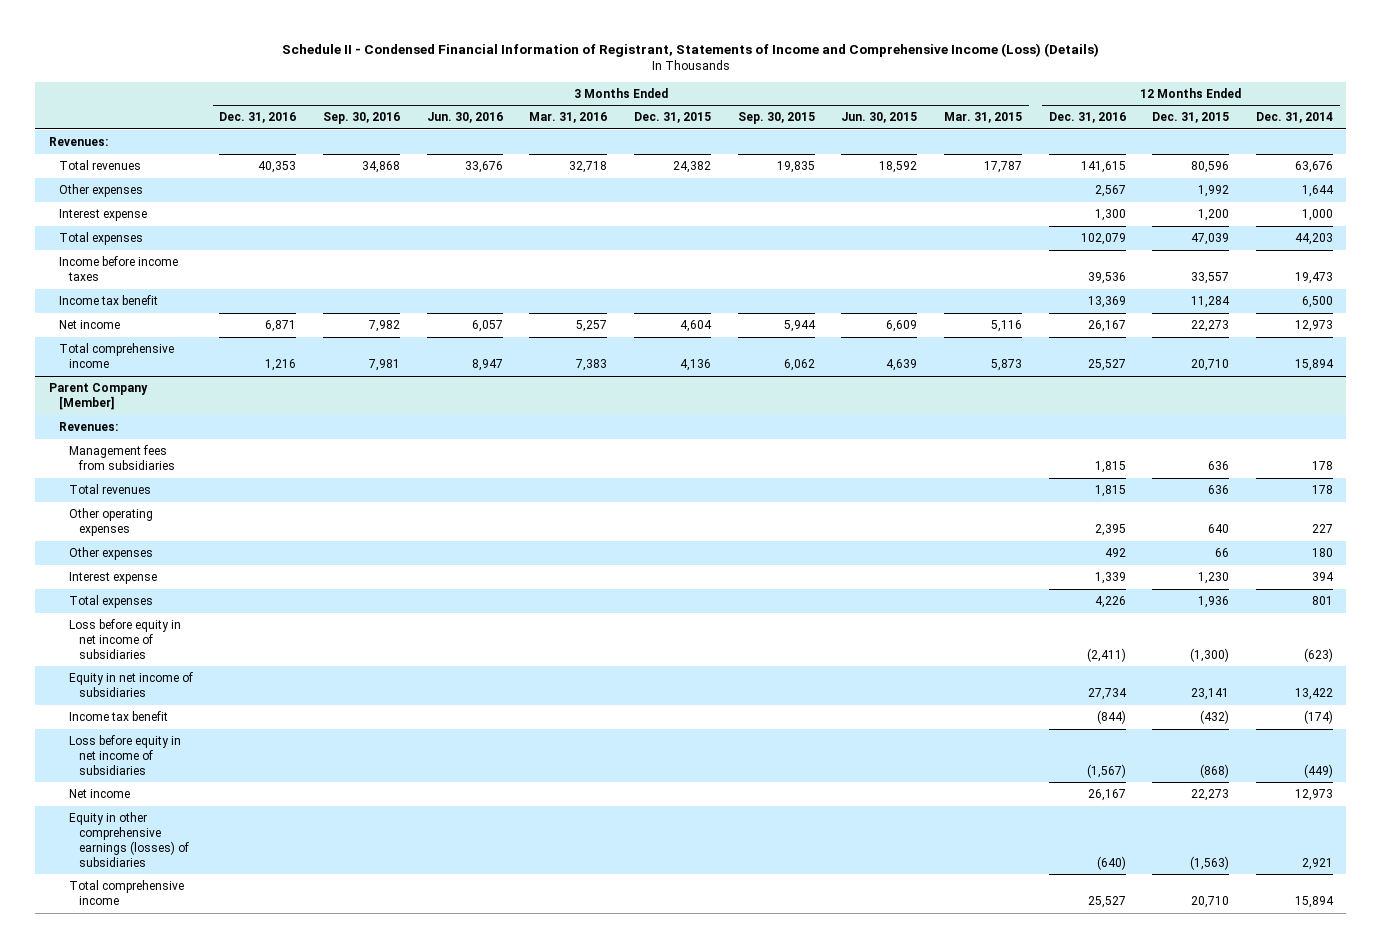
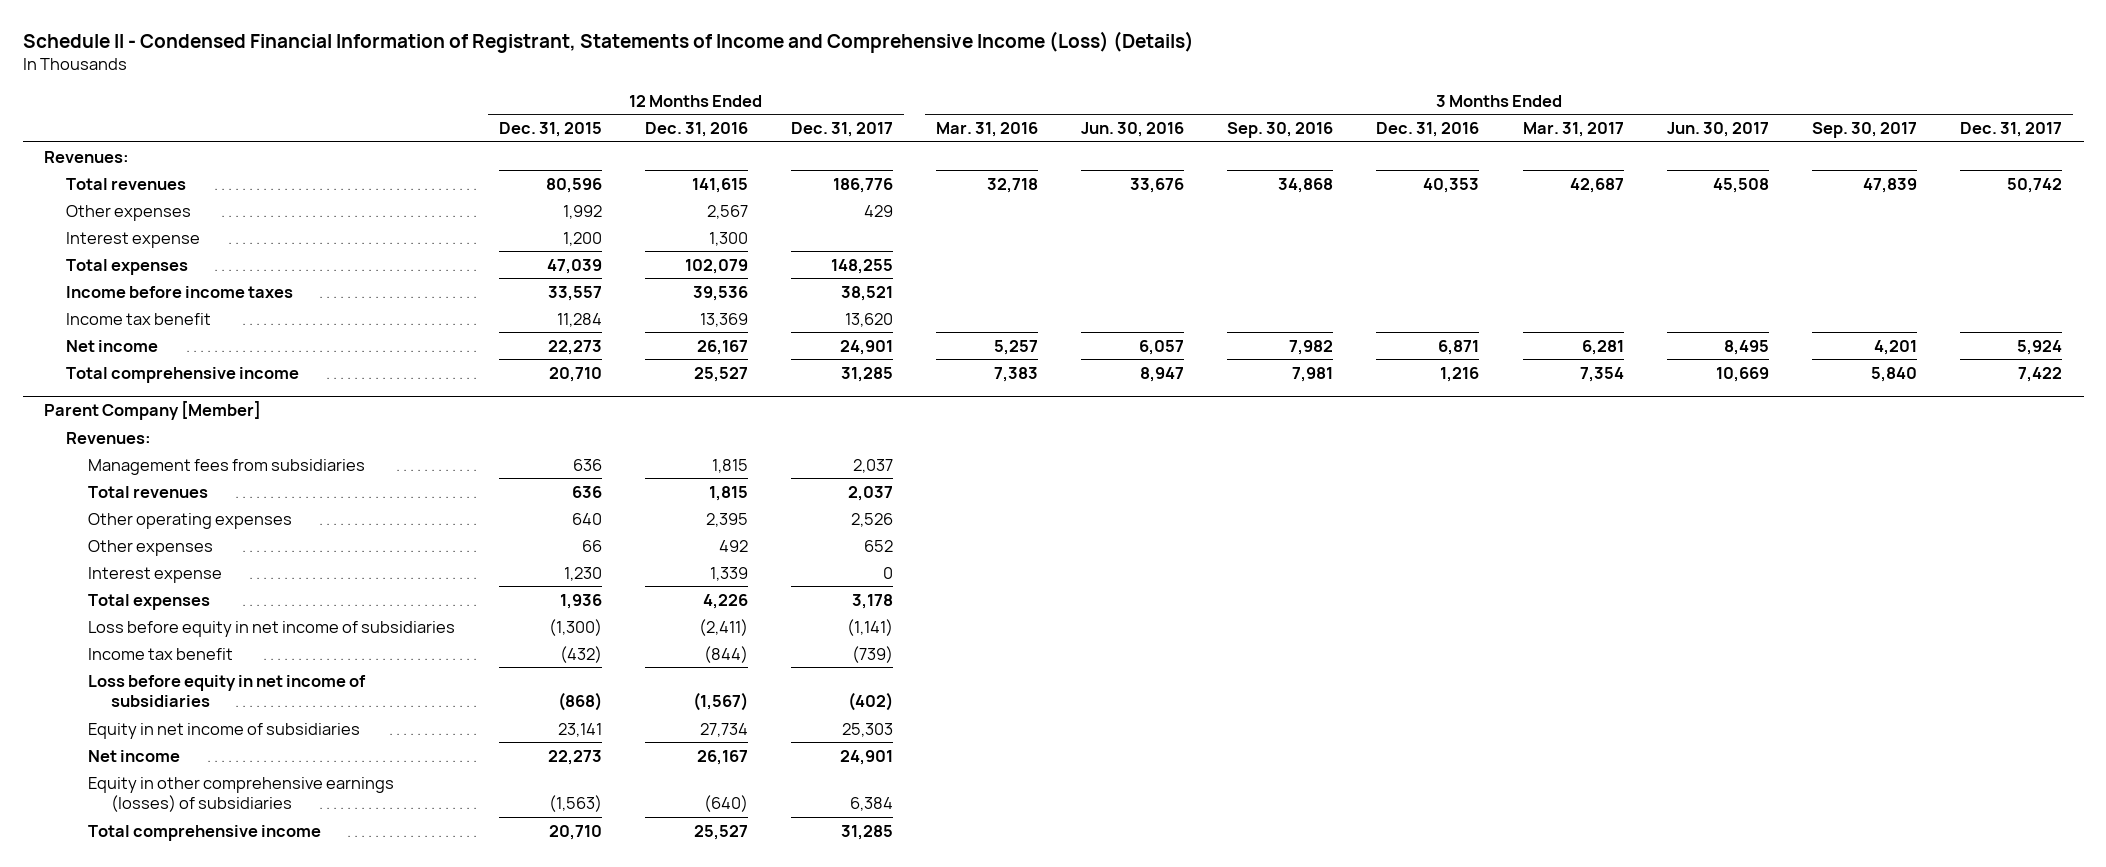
- | 3 Months Ended Dec. 31, 2016 | 3 Months Ended Sep. 30, 2016 | 3 Months Ended Jun. 30, 2016 | 3 Months Ended Mar. 31, 2016 | 3 Months Ended Dec. 31, 2015 | 3 Months Ended Sep. 30, 2015 | 3 Months Ended Jun. 30, 2015 | 3 Months Ended Mar. 31, 2015 | 12 Months Ended Dec. 31, 2016 | 12 Months Ended Dec. 31, 2015 | 12 Months Ended Dec. 31, 2014
+ | 12 Months Ended Dec. 31, 2015 | 12 Months Ended Dec. 31, 2016 | 12 Months Ended Dec. 31, 2017 | 3 Months Ended Mar. 31, 2016 | 3 Months Ended Jun. 30, 2016 | 3 Months Ended Sep. 30, 2016 | 3 Months Ended Dec. 31, 2016 | 3 Months Ended Mar. 31, 2017 | 3 Months Ended Jun. 30, 2017 | 3 Months Ended Sep. 30, 2017 | 3 Months Ended Dec. 31, 2017
@ Parent Company [Member]
moved down: Equity in net income of subsidiaries | 23,141 | 27,734 | 25,303 | | | | | | | |

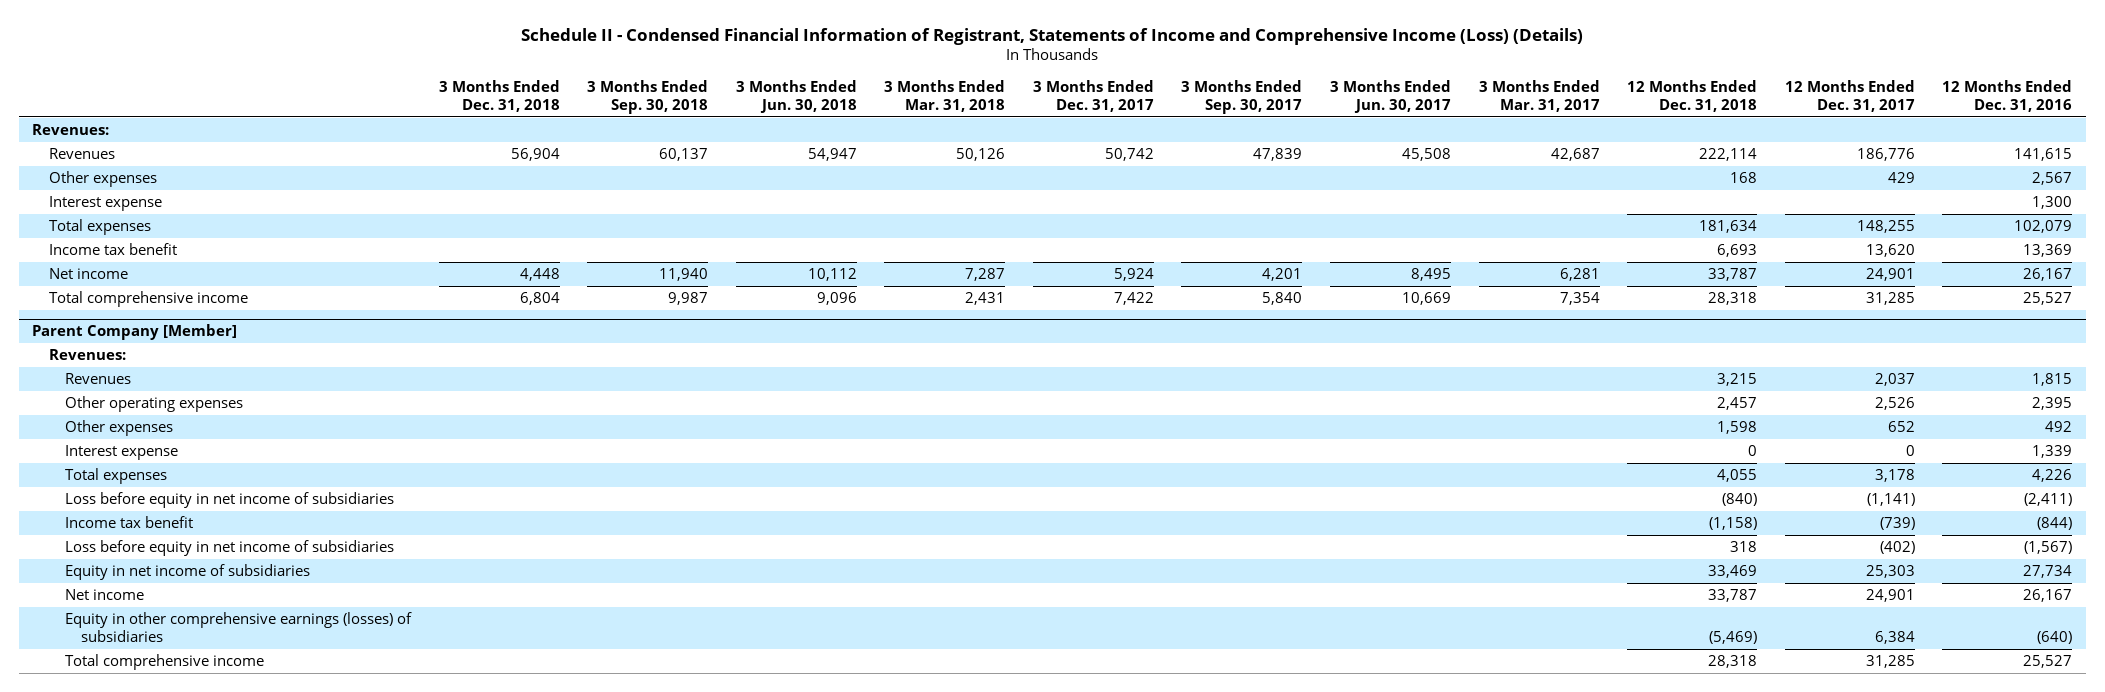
- | 12 Months Ended Dec. 31, 2015 | 12 Months Ended Dec. 31, 2016 | 12 Months Ended Dec. 31, 2017 | 3 Months Ended Mar. 31, 2016 | 3 Months Ended Jun. 30, 2016 | 3 Months Ended Sep. 30, 2016 | 3 Months Ended Dec. 31, 2016 | 3 Months Ended Mar. 31, 2017 | 3 Months Ended Jun. 30, 2017 | 3 Months Ended Sep. 30, 2017 | 3 Months Ended Dec. 31, 2017
+ | 3 Months Ended Dec. 31, 2018 | 3 Months Ended Sep. 30, 2018 | 3 Months Ended Jun. 30, 2018 | 3 Months Ended Mar. 31, 2018 | 3 Months Ended Dec. 31, 2017 | 3 Months Ended Sep. 30, 2017 | 3 Months Ended Jun. 30, 2017 | 3 Months Ended Mar. 31, 2017 | 12 Months Ended Dec. 31, 2018 | 12 Months Ended Dec. 31, 2017 | 12 Months Ended Dec. 31, 2016
- Total revenues | 80,596 | 141,615 | 186,776 | 32,718 | 33,676 | 34,868 | 40,353 | 42,687 | 45,508 | 47,839 | 50,742
+ Revenues | 56,904 | 60,137 | 54,947 | 50,126 | 50,742 | 47,839 | 45,508 | 42,687 | 222,114 | 186,776 | 141,615
- Income before income taxes | 33,557 | 39,536 | 38,521 | | | | | | | |
@ Parent Company [Member]
- Management fees from subsidiaries | 636 | 1,815 | 2,037 | | | | | | | |
- Total revenues | 636 | 1,815 | 2,037 | | | | | | | |
+ Revenues | | | | | | | | | 3,215 | 2,037 | 1,815

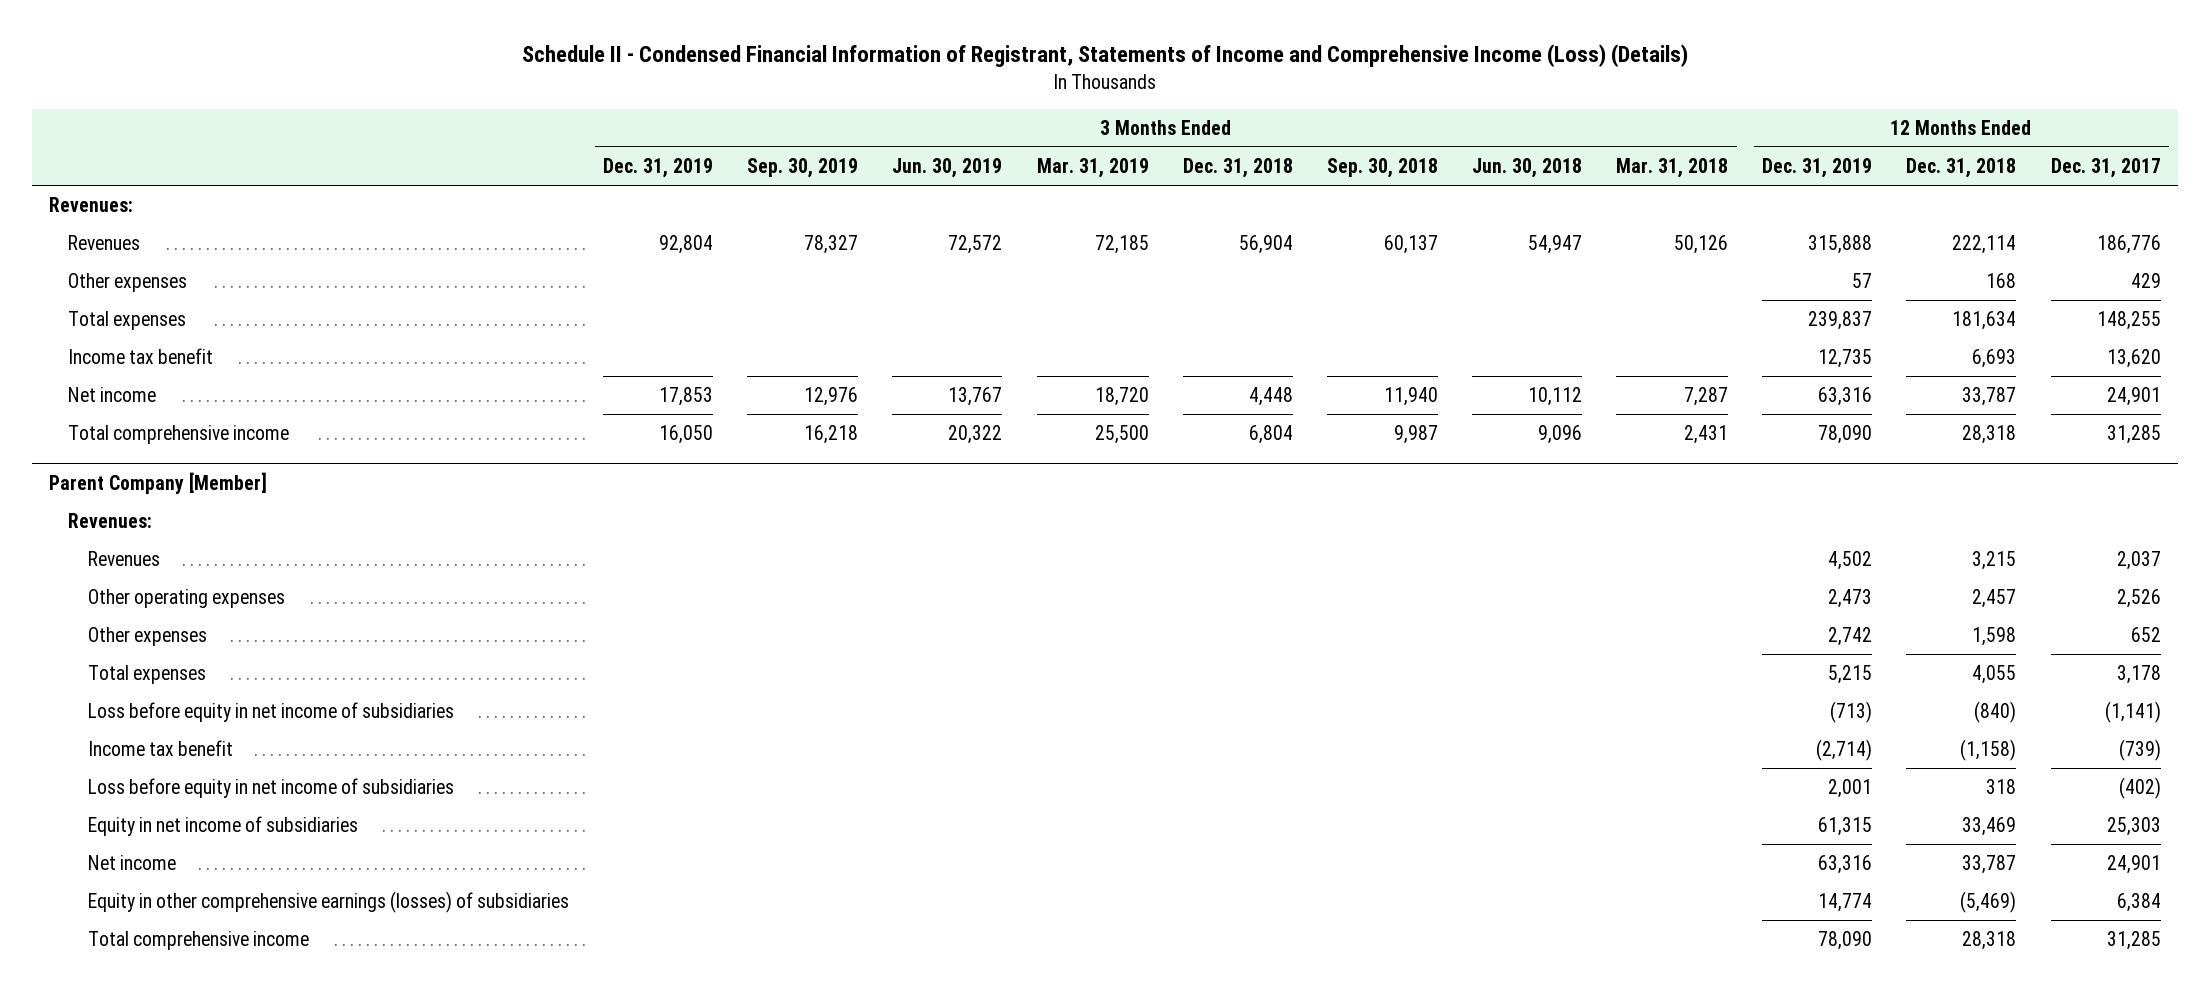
- | 3 Months Ended Dec. 31, 2018 | 3 Months Ended Sep. 30, 2018 | 3 Months Ended Jun. 30, 2018 | 3 Months Ended Mar. 31, 2018 | 3 Months Ended Dec. 31, 2017 | 3 Months Ended Sep. 30, 2017 | 3 Months Ended Jun. 30, 2017 | 3 Months Ended Mar. 31, 2017 | 12 Months Ended Dec. 31, 2018 | 12 Months Ended Dec. 31, 2017 | 12 Months Ended Dec. 31, 2016
+ | 3 Months Ended Dec. 31, 2019 | 3 Months Ended Sep. 30, 2019 | 3 Months Ended Jun. 30, 2019 | 3 Months Ended Mar. 31, 2019 | 3 Months Ended Dec. 31, 2018 | 3 Months Ended Sep. 30, 2018 | 3 Months Ended Jun. 30, 2018 | 3 Months Ended Mar. 31, 2018 | 12 Months Ended Dec. 31, 2019 | 12 Months Ended Dec. 31, 2018 | 12 Months Ended Dec. 31, 2017
- Interest expense | | | | | | | | | | | 1,300
@ Parent Company [Member]
- Interest expense | | | | | | | | | 0 | 0 | 1,339

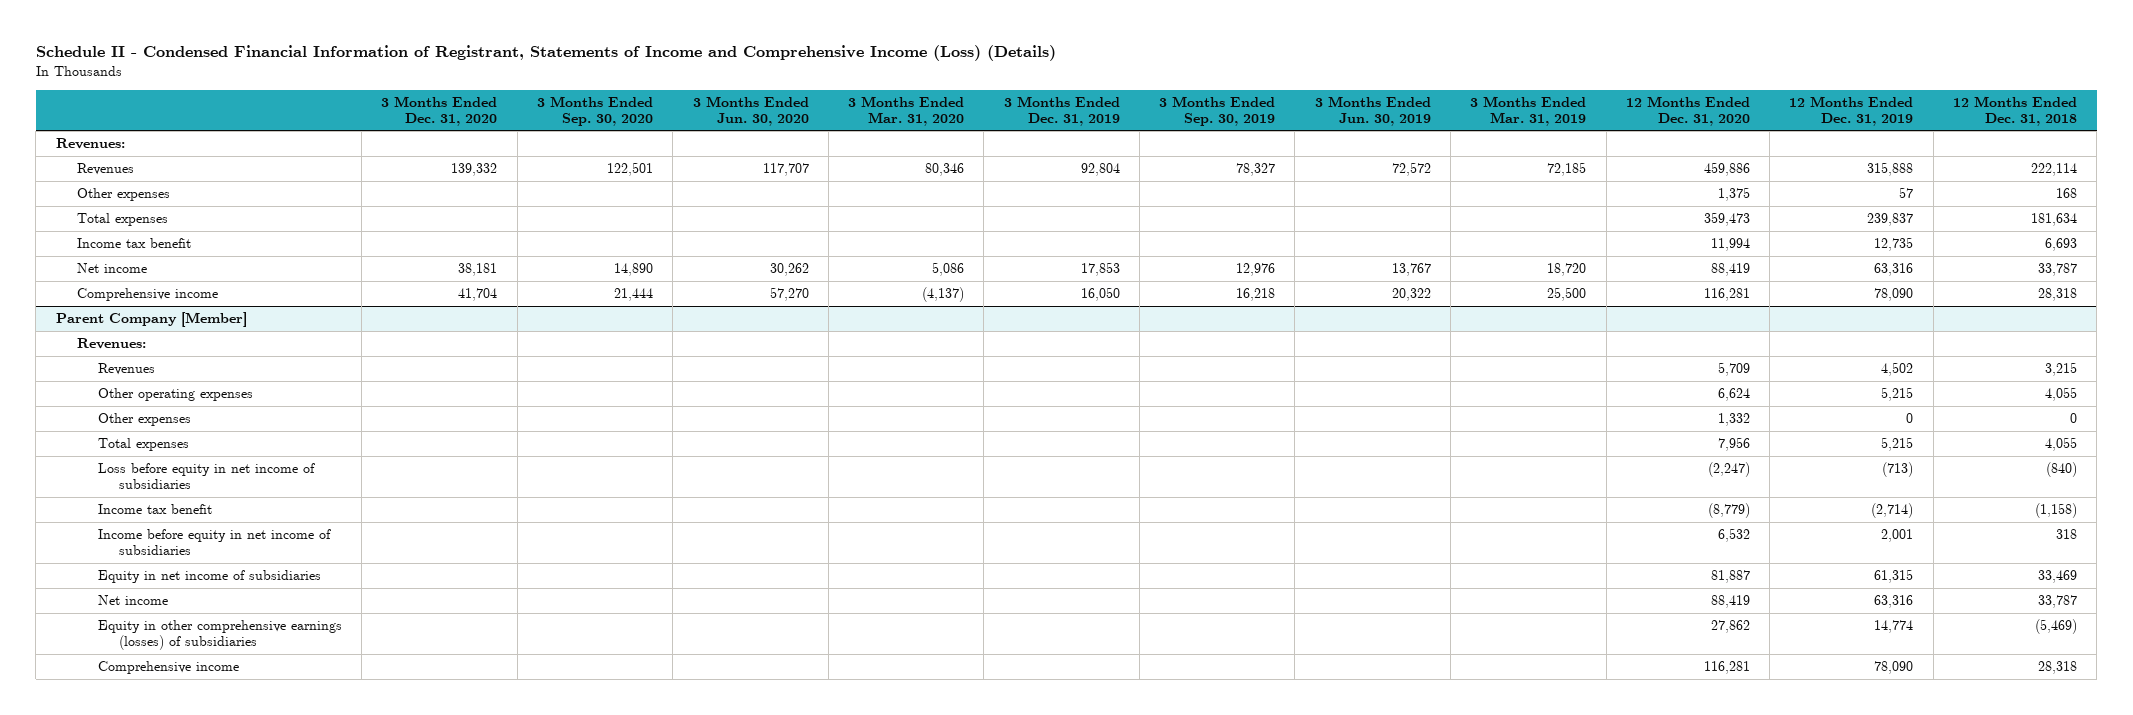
- | 3 Months Ended Dec. 31, 2019 | 3 Months Ended Sep. 30, 2019 | 3 Months Ended Jun. 30, 2019 | 3 Months Ended Mar. 31, 2019 | 3 Months Ended Dec. 31, 2018 | 3 Months Ended Sep. 30, 2018 | 3 Months Ended Jun. 30, 2018 | 3 Months Ended Mar. 31, 2018 | 12 Months Ended Dec. 31, 2019 | 12 Months Ended Dec. 31, 2018 | 12 Months Ended Dec. 31, 2017
+ | 3 Months Ended Dec. 31, 2020 | 3 Months Ended Sep. 30, 2020 | 3 Months Ended Jun. 30, 2020 | 3 Months Ended Mar. 31, 2020 | 3 Months Ended Dec. 31, 2019 | 3 Months Ended Sep. 30, 2019 | 3 Months Ended Jun. 30, 2019 | 3 Months Ended Mar. 31, 2019 | 12 Months Ended Dec. 31, 2020 | 12 Months Ended Dec. 31, 2019 | 12 Months Ended Dec. 31, 2018
- Total comprehensive income | 16,050 | 16,218 | 20,322 | 25,500 | 6,804 | 9,987 | 9,096 | 2,431 | 78,090 | 28,318 | 31,285
+ Comprehensive income | 41,704 | 21,444 | 57,270 | (4,137) | 16,050 | 16,218 | 20,322 | 25,500 | 116,281 | 78,090 | 28,318
@ Parent Company [Member]
- Other operating expenses | | | | | | | | | 2,473 | 2,457 | 2,526
- Other expenses | | | | | | | | | 2,742 | 1,598 | 652
+ Other operating expenses | | | | | | | | | 6,624 | 5,215 | 4,055
+ Other expenses | | | | | | | | | 1,332 | 0 | 0
- Loss before equity in net income of subsidiaries | | | | | | | | | 2,001 | 318 | (402)
+ Income before equity in net income of subsidiaries | | | | | | | | | 6,532 | 2,001 | 318
- Total comprehensive income | | | | | | | | | 78,090 | 28,318 | 31,285
+ Comprehensive income | | | | | | | | | 116,281 | 78,090 | 28,318

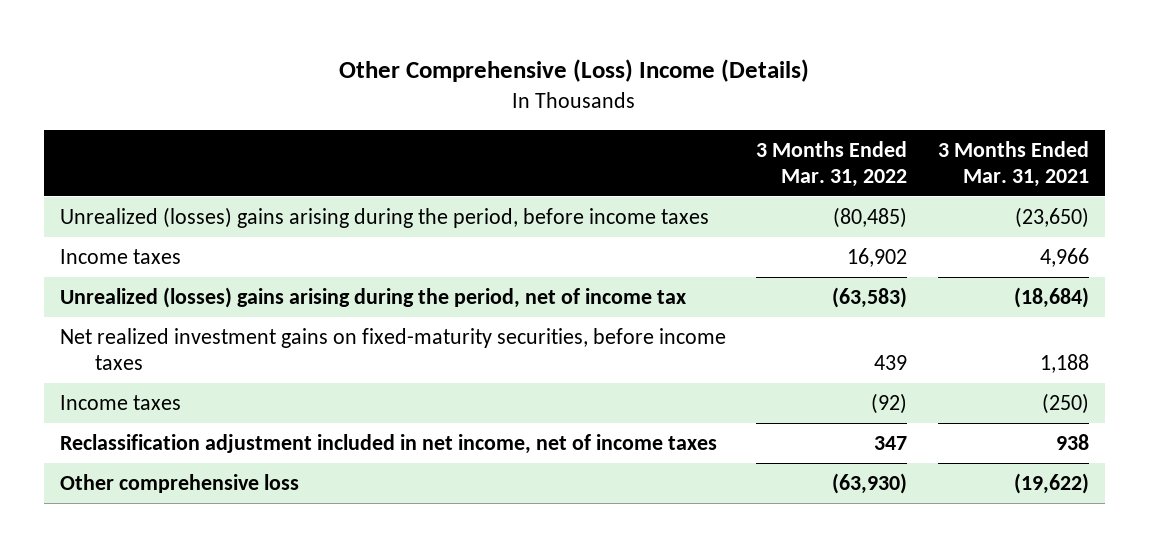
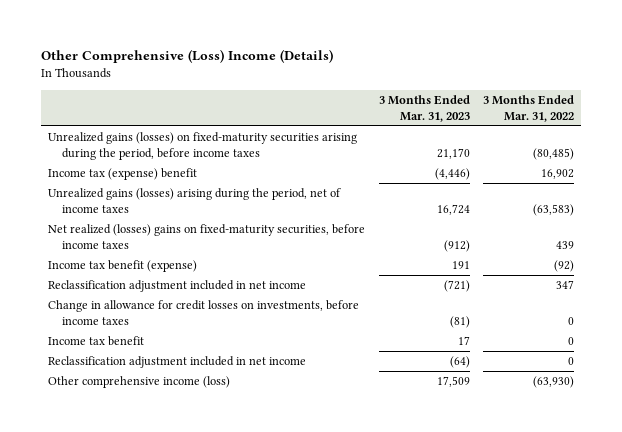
- | 3 Months Ended Mar. 31, 2022 | 3 Months Ended Mar. 31, 2021
+ | 3 Months Ended Mar. 31, 2023 | 3 Months Ended Mar. 31, 2022
- Unrealized (losses) gains arising during the period, before income taxes | (80,485) | (23,650)
- Income taxes | 16,902 | 4,966
- Unrealized (losses) gains arising during the period, net of income tax | (63,583) | (18,684)
- Net realized investment gains on fixed-maturity securities, before income taxes | 439 | 1,188
- Income taxes | (92) | (250)
- Reclassification adjustment included in net income, net of income taxes | 347 | 938
- Other comprehensive loss | (63,930) | (19,622)
+ Unrealized gains (losses) on fixed-maturity securities arising during the period, before income taxes | 21,170 | (80,485)
+ Income tax (expense) benefit | (4,446) | 16,902
+ Unrealized gains (losses) arising during the period, net of income taxes | 16,724 | (63,583)
+ Net realized (losses) gains on fixed-maturity securities, before income taxes | (912) | 439
+ Income tax benefit (expense) | 191 | (92)
+ Reclassification adjustment included in net income | (721) | 347
+ Change in allowance for credit losses on investments, before income taxes | (81) | 0
+ Income tax benefit | 17 | 0
+ Reclassification adjustment included in net income | (64) | 0
+ Other comprehensive income (loss) | 17,509 | (63,930)

